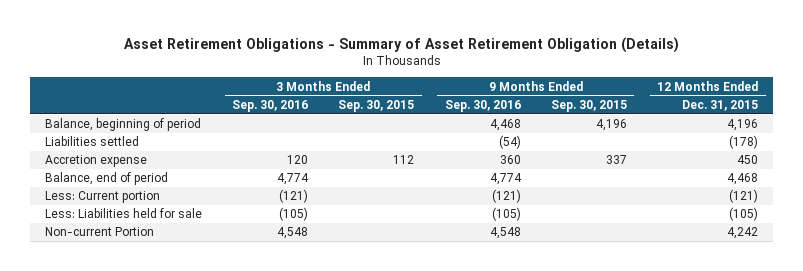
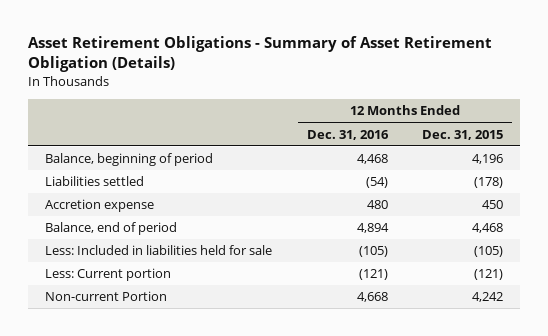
- | 3 Months Ended Sep. 30, 2016 | 3 Months Ended Sep. 30, 2015 | 9 Months Ended Sep. 30, 2016 | 9 Months Ended Sep. 30, 2015 | 12 Months Ended Dec. 31, 2015
+ | 12 Months Ended Dec. 31, 2016 | 12 Months Ended Dec. 31, 2015
+ Less: Included in liabilities held for sale | (105) | (105)
- Less: Liabilities held for sale | (105) | | (105) | | (105)

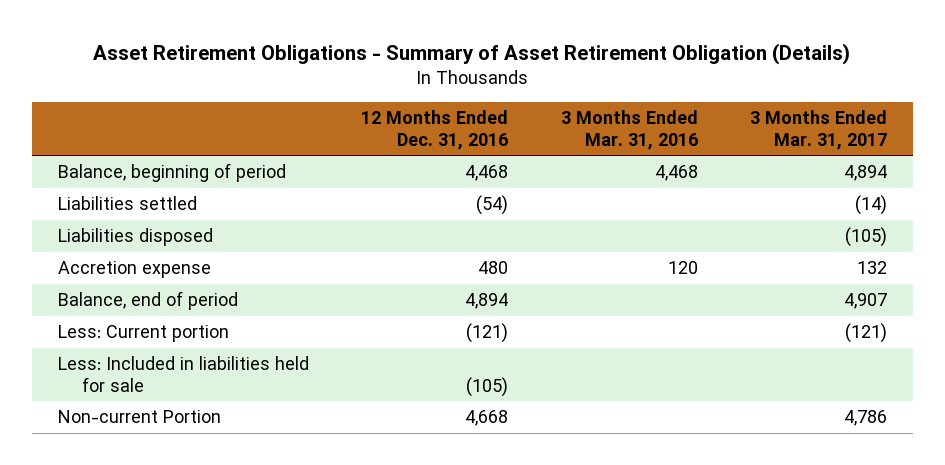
- | 12 Months Ended Dec. 31, 2016 | 12 Months Ended Dec. 31, 2015
+ | 12 Months Ended Dec. 31, 2016 | 3 Months Ended Mar. 31, 2016 | 3 Months Ended Mar. 31, 2017
+ Liabilities disposed | | | (105)
moved down: Less: Included in liabilities held for sale | (105) | |

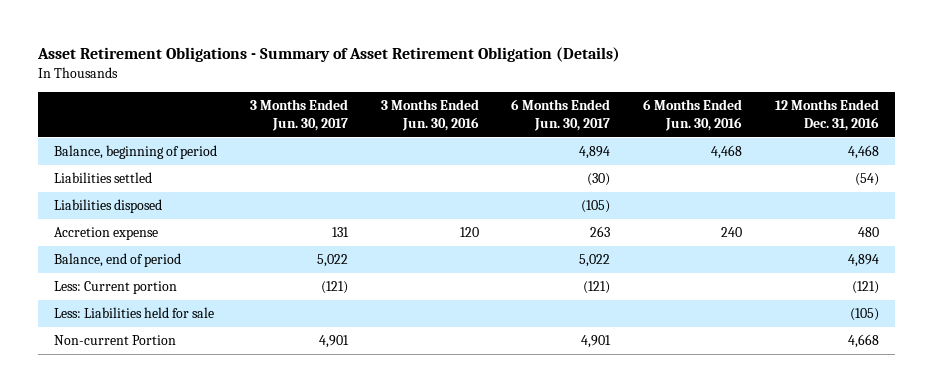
- | 12 Months Ended Dec. 31, 2016 | 3 Months Ended Mar. 31, 2016 | 3 Months Ended Mar. 31, 2017
+ | 3 Months Ended Jun. 30, 2017 | 3 Months Ended Jun. 30, 2016 | 6 Months Ended Jun. 30, 2017 | 6 Months Ended Jun. 30, 2016 | 12 Months Ended Dec. 31, 2016
- Less: Included in liabilities held for sale | (105) | |
+ Less: Liabilities held for sale | | | | | (105)

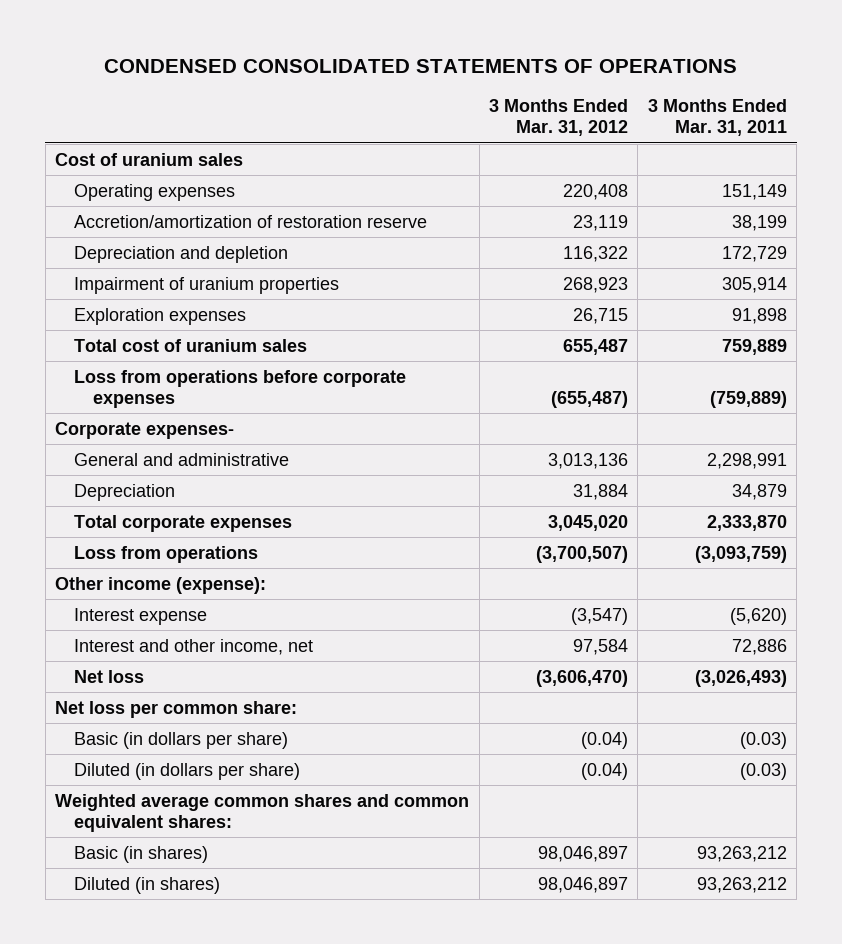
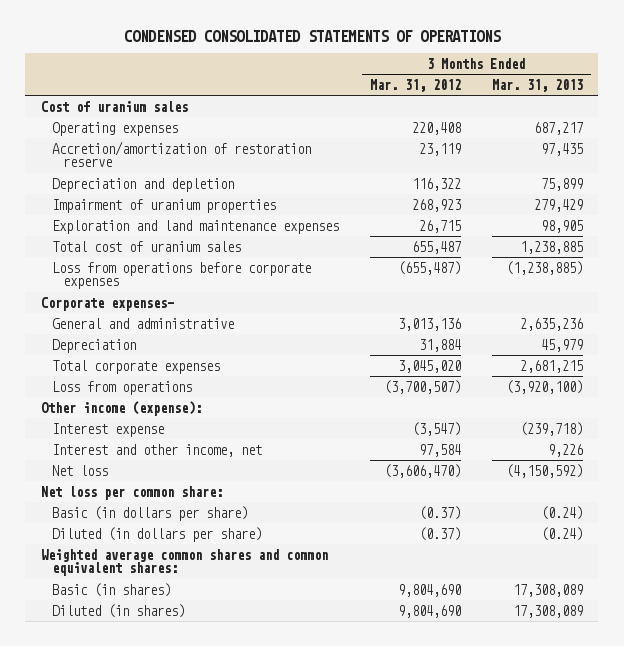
- | 3 Months Ended Mar. 31, 2012 | 3 Months Ended Mar. 31, 2011
+ | 3 Months Ended Mar. 31, 2012 | 3 Months Ended Mar. 31, 2013
- Exploration expenses | 26,715 | 91,898
+ Exploration and land maintenance expenses | 26,715 | 98,905
- Basic (in dollars per share) | (0.04) | (0.03)
- Diluted (in dollars per share) | (0.04) | (0.03)
+ Basic (in dollars per share) | (0.37) | (0.24)
+ Diluted (in dollars per share) | (0.37) | (0.24)
- Basic (in shares) | 98,046,897 | 93,263,212
- Diluted (in shares) | 98,046,897 | 93,263,212
+ Basic (in shares) | 9,804,690 | 17,308,089
+ Diluted (in shares) | 9,804,690 | 17,308,089

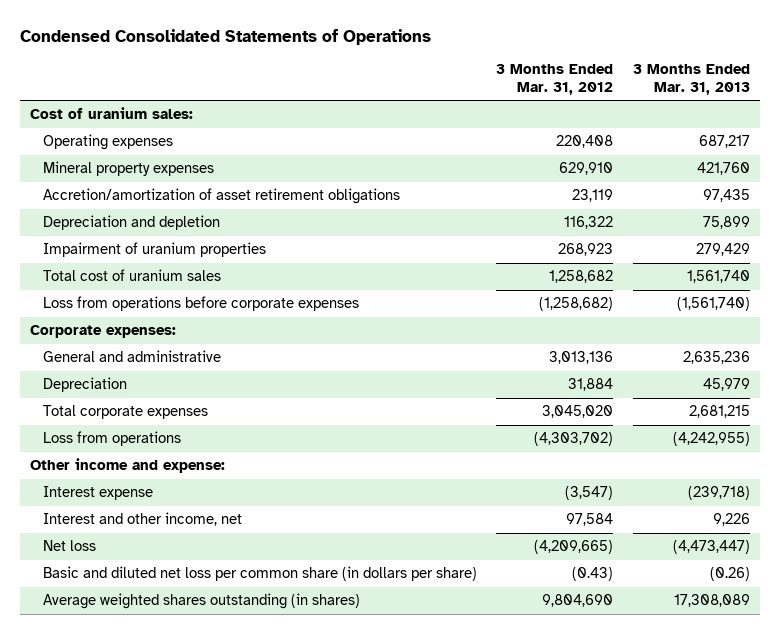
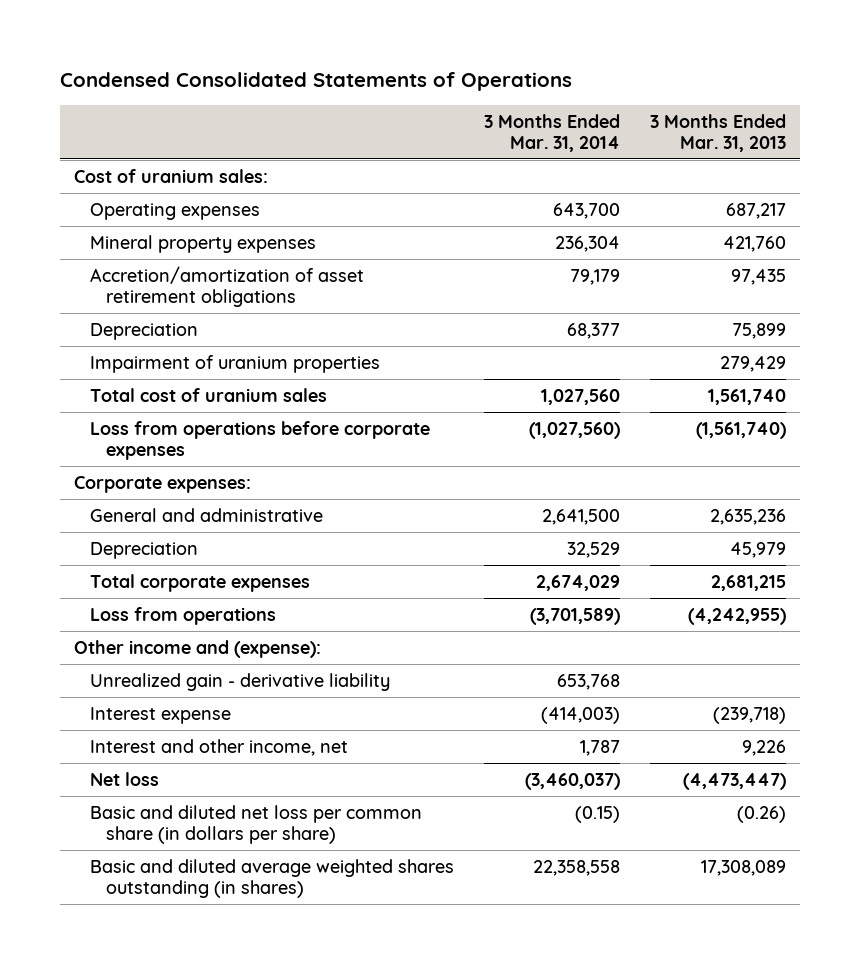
- | 3 Months Ended Mar. 31, 2012 | 3 Months Ended Mar. 31, 2013
+ | 3 Months Ended Mar. 31, 2014 | 3 Months Ended Mar. 31, 2013
- Depreciation and depletion | 116,322 | 75,899
+ Depreciation | 68,377 | 75,899
- Other income and expense:
+ Other income and (expense):
+ Unrealized gain - derivative liability | 653,768 |
- Average weighted shares outstanding (in shares) | 9,804,690 | 17,308,089
+ Basic and diluted average weighted shares outstanding (in shares) | 22,358,558 | 17,308,089

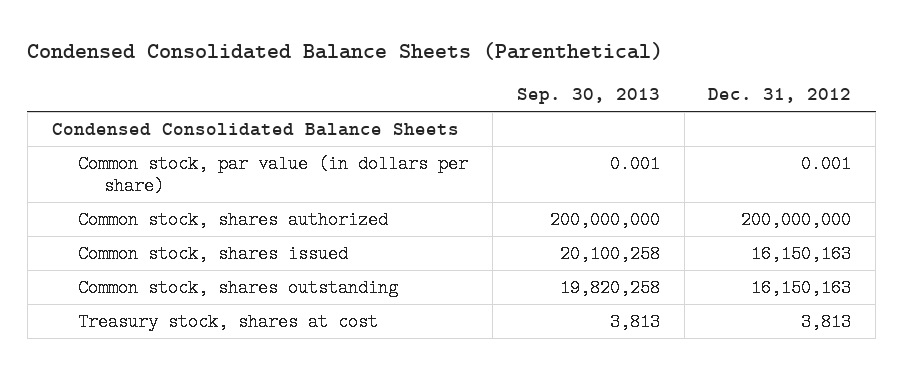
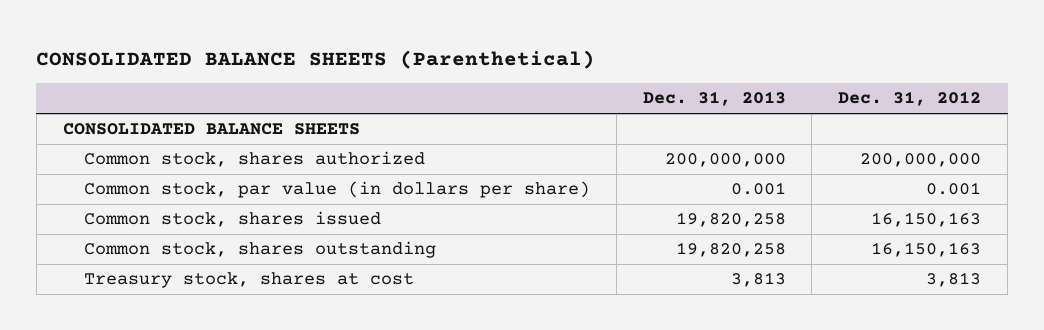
- Condensed Consolidated Balance Sheets (Parenthetical)
+ CONSOLIDATED BALANCE SHEETS (Parenthetical)
- | Sep. 30, 2013 | Dec. 31, 2012
+ | Dec. 31, 2013 | Dec. 31, 2012
- Condensed Consolidated Balance Sheets
+ CONSOLIDATED BALANCE SHEETS
moved down: Common stock, par value (in dollars per share) | 0.001 | 0.001

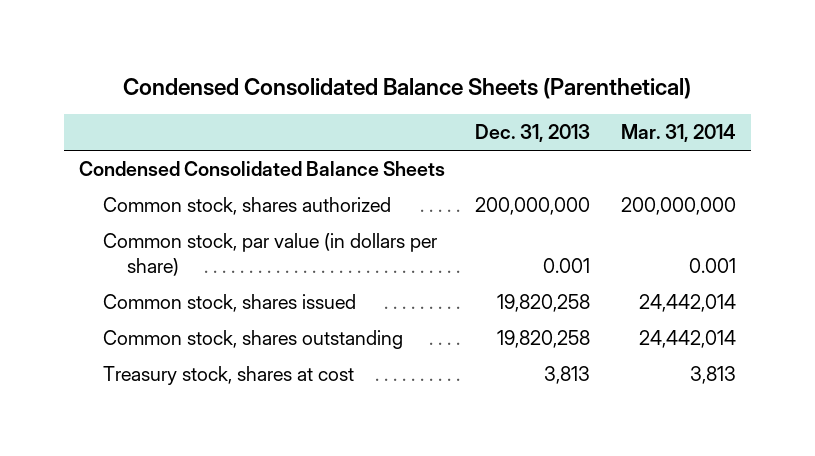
- CONSOLIDATED BALANCE SHEETS (Parenthetical)
+ Condensed Consolidated Balance Sheets (Parenthetical)
- | Dec. 31, 2013 | Dec. 31, 2012
+ | Dec. 31, 2013 | Mar. 31, 2014
- CONSOLIDATED BALANCE SHEETS
+ Condensed Consolidated Balance Sheets

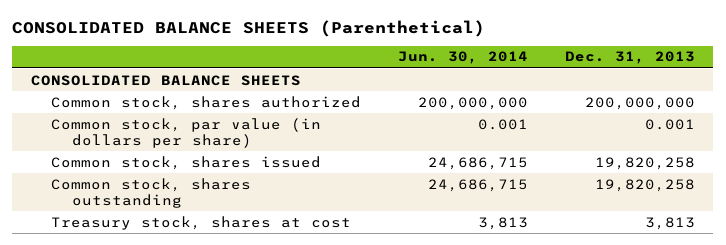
- Condensed Consolidated Balance Sheets (Parenthetical)
+ CONSOLIDATED BALANCE SHEETS (Parenthetical)
- | Dec. 31, 2013 | Mar. 31, 2014
+ | Jun. 30, 2014 | Dec. 31, 2013
- Condensed Consolidated Balance Sheets
+ CONSOLIDATED BALANCE SHEETS

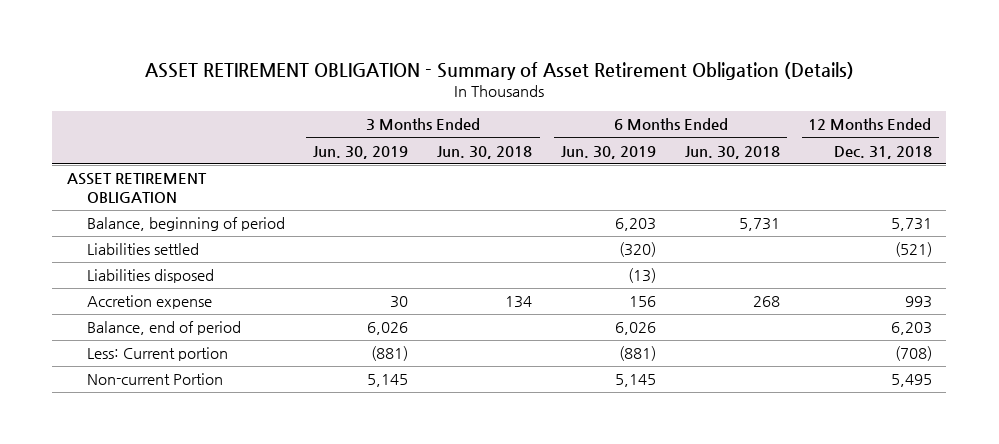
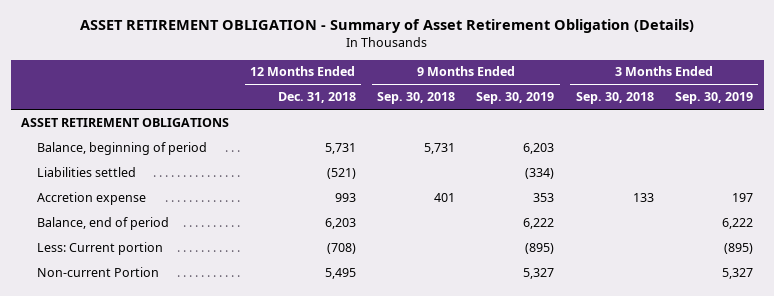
- | 3 Months Ended Jun. 30, 2019 | 3 Months Ended Jun. 30, 2018 | 6 Months Ended Jun. 30, 2019 | 6 Months Ended Jun. 30, 2018 | 12 Months Ended Dec. 31, 2018
+ | 12 Months Ended Dec. 31, 2018 | 9 Months Ended Sep. 30, 2018 | 9 Months Ended Sep. 30, 2019 | 3 Months Ended Sep. 30, 2018 | 3 Months Ended Sep. 30, 2019
- ASSET RETIREMENT OBLIGATION
+ ASSET RETIREMENT OBLIGATIONS
- Liabilities disposed | | | (13) | |

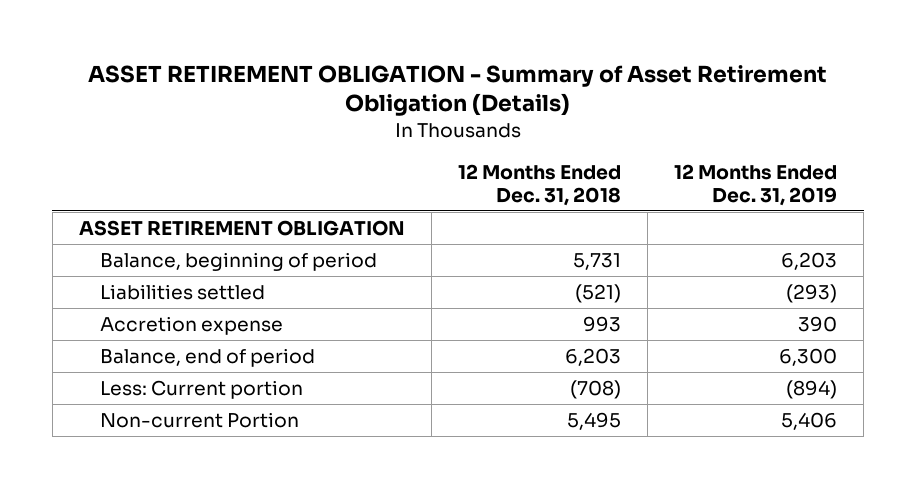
- | 12 Months Ended Dec. 31, 2018 | 9 Months Ended Sep. 30, 2018 | 9 Months Ended Sep. 30, 2019 | 3 Months Ended Sep. 30, 2018 | 3 Months Ended Sep. 30, 2019
+ | 12 Months Ended Dec. 31, 2018 | 12 Months Ended Dec. 31, 2019
- ASSET RETIREMENT OBLIGATIONS
+ ASSET RETIREMENT OBLIGATION

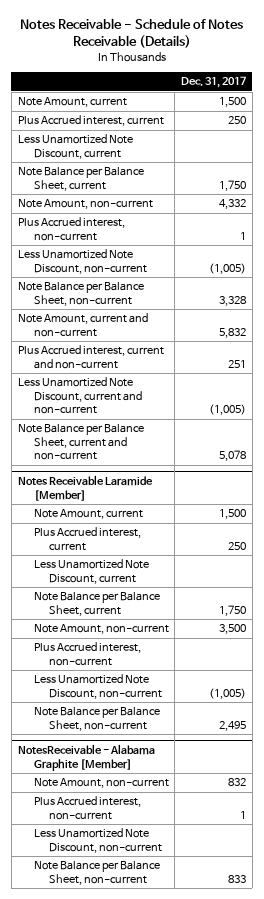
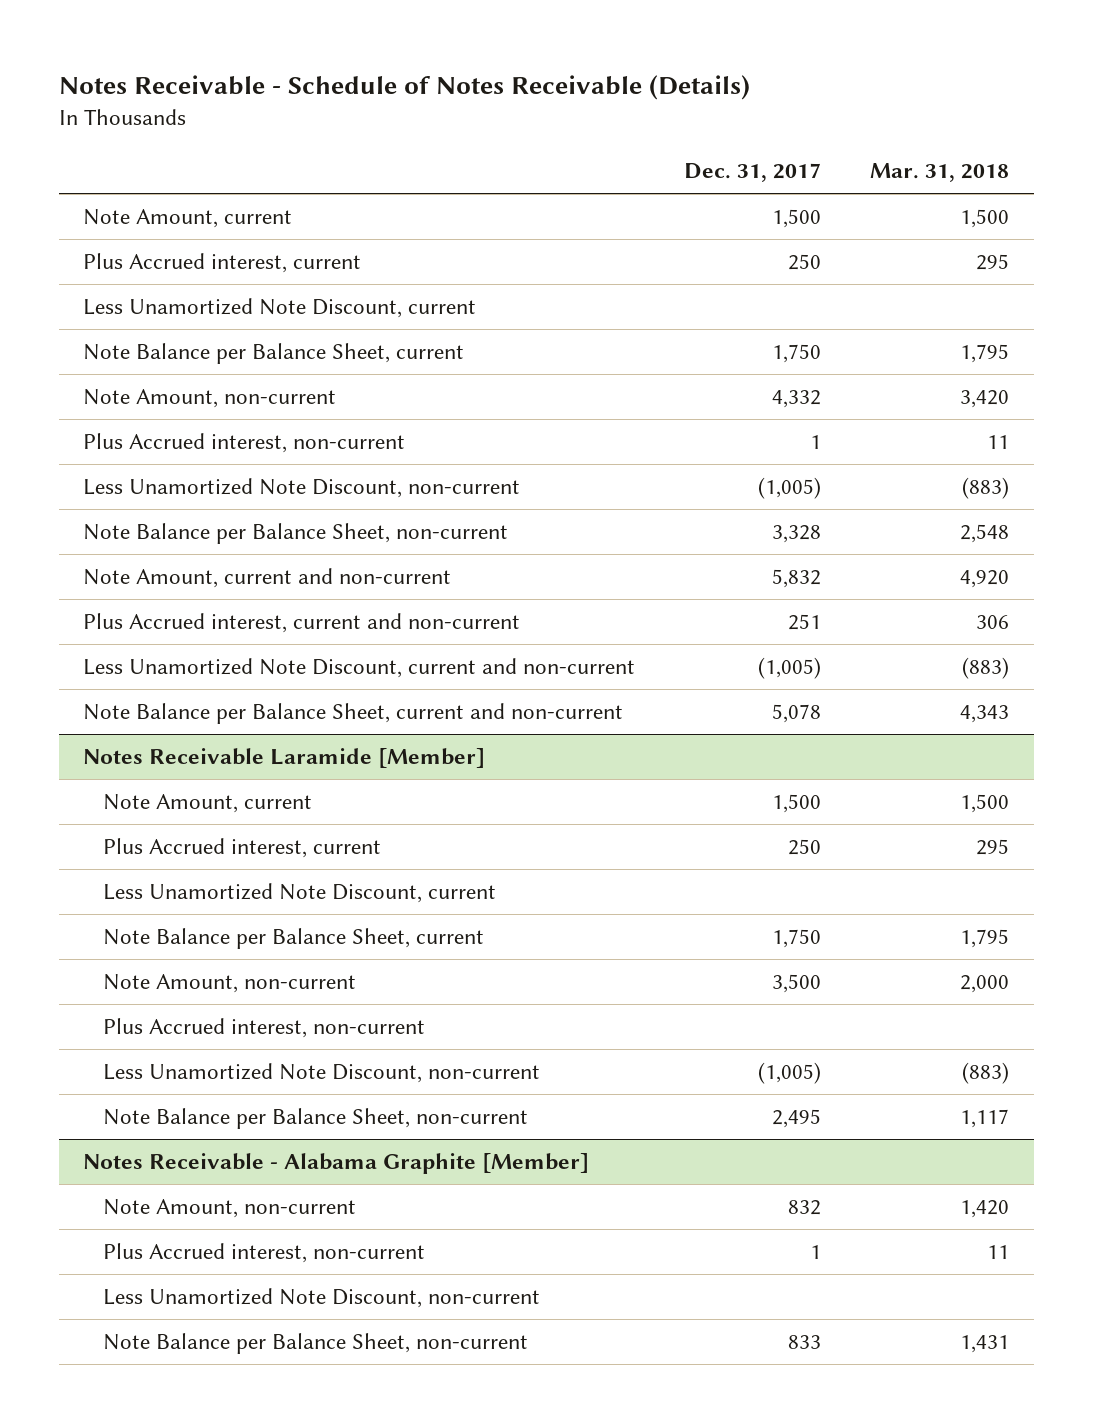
- | Dec. 31, 2017
+ | Dec. 31, 2017 | Mar. 31, 2018
- NotesReceivable - Alabama Graphite [Member]
+ Notes Receivable - Alabama Graphite [Member]

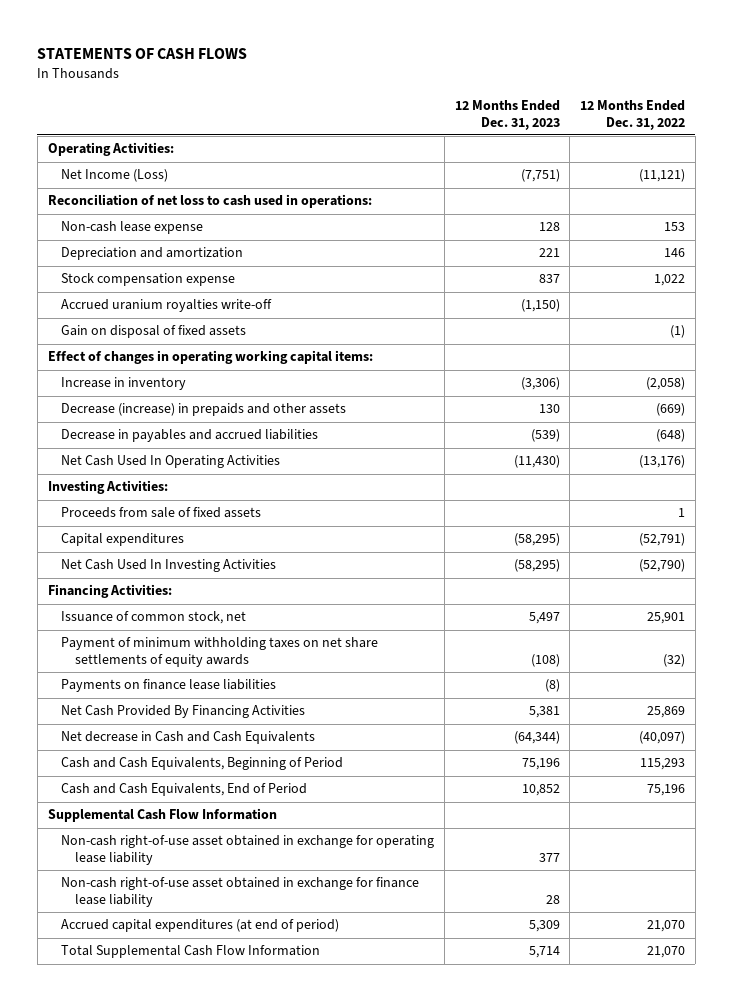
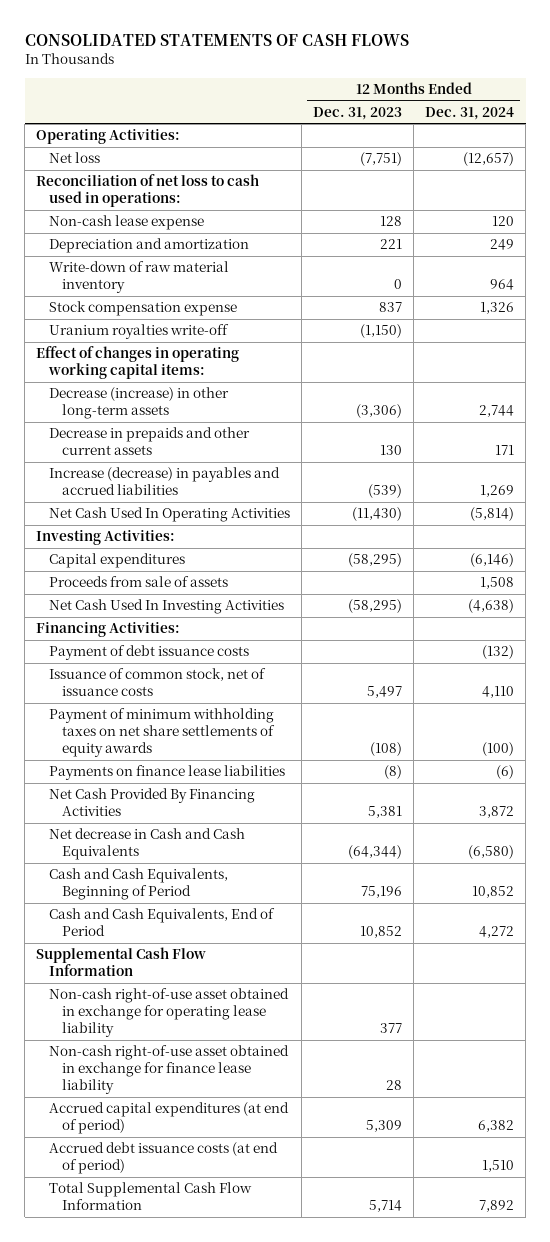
- STATEMENTS OF CASH FLOWS
+ CONSOLIDATED STATEMENTS OF CASH FLOWS
- | 12 Months Ended Dec. 31, 2023 | 12 Months Ended Dec. 31, 2022
+ | 12 Months Ended Dec. 31, 2023 | 12 Months Ended Dec. 31, 2024
- Net Income (Loss) | (7,751) | (11,121)
+ Net loss | (7,751) | (12,657)
+ Write-down of raw material inventory | 0 | 964
- Accrued uranium royalties write-off | (1,150) |
- Gain on disposal of fixed assets | | (1)
+ Uranium royalties write-off | (1,150) |
- Increase in inventory | (3,306) | (2,058)
- Decrease (increase) in prepaids and other assets | 130 | (669)
- Decrease in payables and accrued liabilities | (539) | (648)
+ Decrease (increase) in other long-term assets | (3,306) | 2,744
+ Decrease in prepaids and other current assets | 130 | 171
+ Increase (decrease) in payables and accrued liabilities | (539) | 1,269
- Proceeds from sale of fixed assets | | 1
+ Proceeds from sale of assets | | 1,508
- Issuance of common stock, net | 5,497 | 25,901
+ Payment of debt issuance costs | | (132)
+ Issuance of common stock, net of issuance costs | 5,497 | 4,110
+ Accrued debt issuance costs (at end of period) | | 1,510

